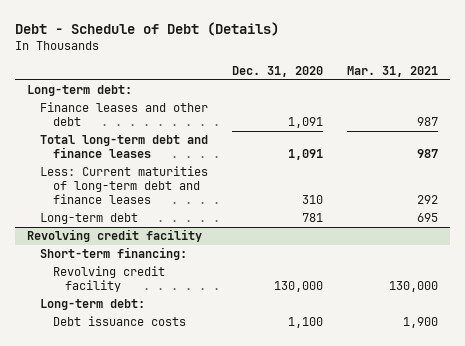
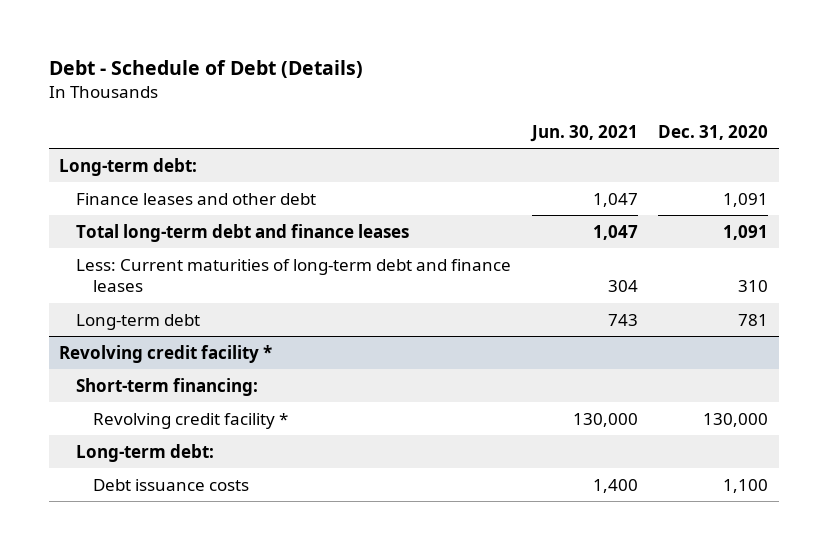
- | Dec. 31, 2020 | Mar. 31, 2021
+ | Jun. 30, 2021 | Dec. 31, 2020
- Revolving credit facility
+ Revolving credit facility *
- Revolving credit facility | 130,000 | 130,000
+ Revolving credit facility * | 130,000 | 130,000

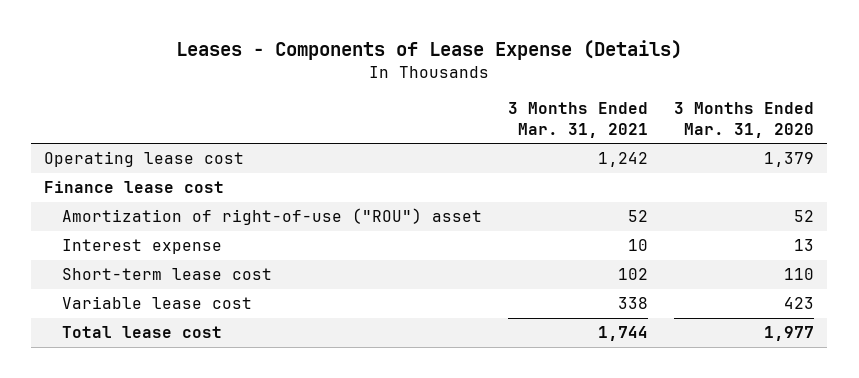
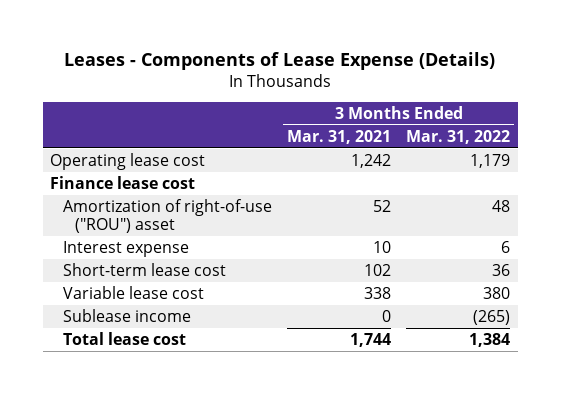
- | 3 Months Ended Mar. 31, 2021 | 3 Months Ended Mar. 31, 2020
+ | 3 Months Ended Mar. 31, 2021 | 3 Months Ended Mar. 31, 2022
+ Sublease income | 0 | (265)

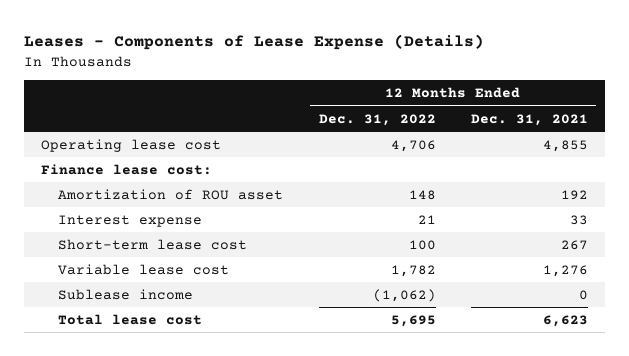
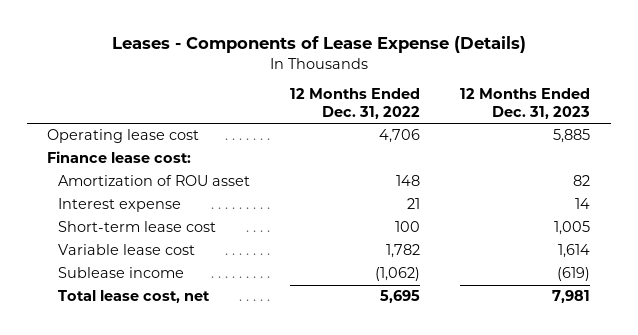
- | 12 Months Ended Dec. 31, 2022 | 12 Months Ended Dec. 31, 2021
+ | 12 Months Ended Dec. 31, 2022 | 12 Months Ended Dec. 31, 2023
- Total lease cost | 5,695 | 6,623
+ Total lease cost, net | 5,695 | 7,981

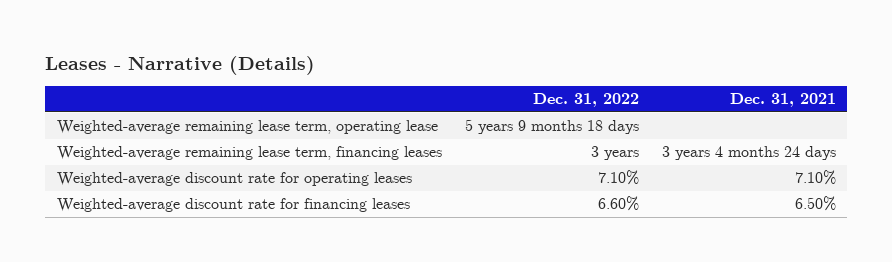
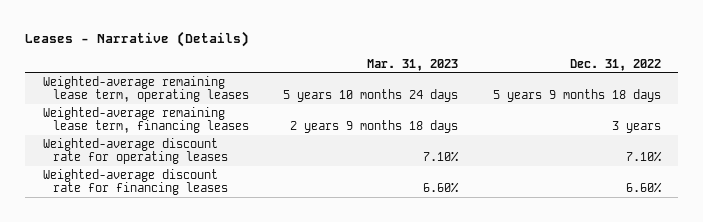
- | Dec. 31, 2022 | Dec. 31, 2021
+ | Mar. 31, 2023 | Dec. 31, 2022
- Weighted-average remaining lease term, operating lease | 5 years 9 months 18 days |
+ Weighted-average remaining lease term, operating leases | 5 years 10 months 24 days | 5 years 9 months 18 days

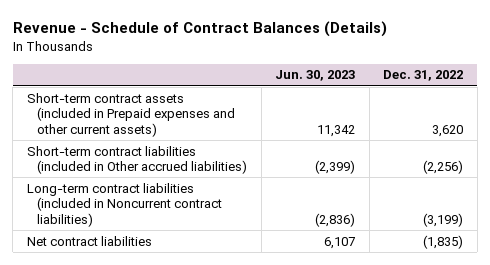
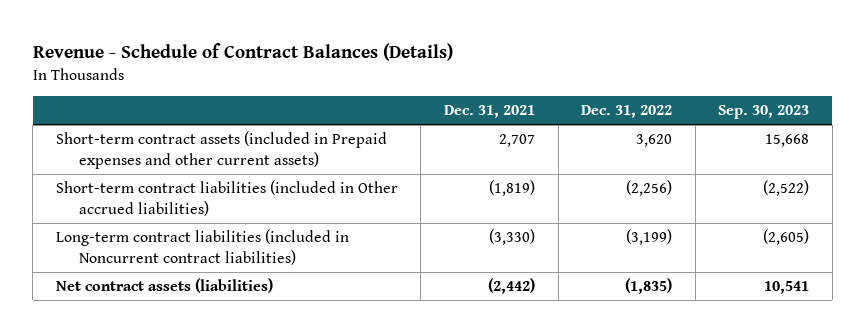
- | Jun. 30, 2023 | Dec. 31, 2022
+ | Dec. 31, 2021 | Dec. 31, 2022 | Sep. 30, 2023
- Net contract liabilities | 6,107 | (1,835)
+ Net contract assets (liabilities) | (2,442) | (1,835) | 10,541

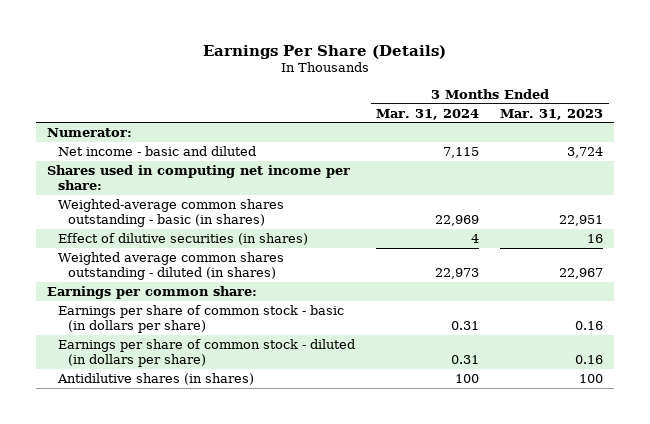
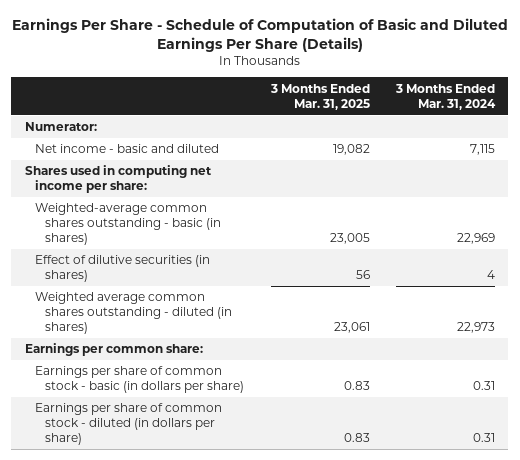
- Earnings Per Share (Details)
+ Earnings Per Share - Schedule of Computation of Basic and Diluted Earnings Per Share (Details)
- | 3 Months Ended Mar. 31, 2024 | 3 Months Ended Mar. 31, 2023
+ | 3 Months Ended Mar. 31, 2025 | 3 Months Ended Mar. 31, 2024
- Antidilutive shares (in shares) | 100 | 100

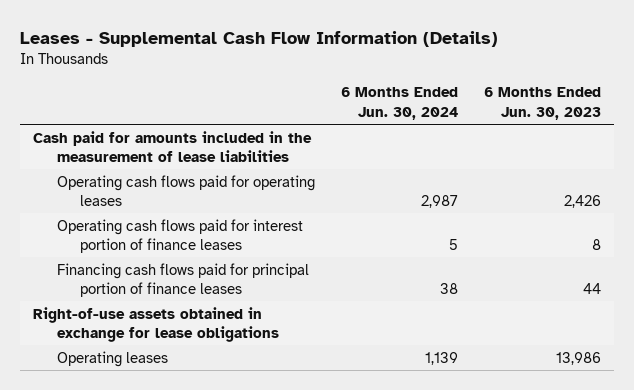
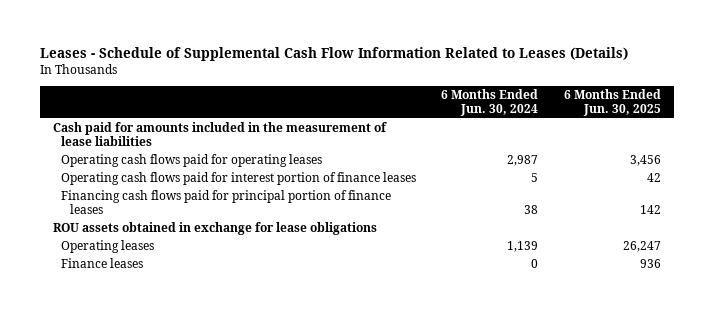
- Leases - Supplemental Cash Flow Information (Details)
+ Leases - Schedule of Supplemental Cash Flow Information Related to Leases (Details)
- | 6 Months Ended Jun. 30, 2024 | 6 Months Ended Jun. 30, 2023
+ | 6 Months Ended Jun. 30, 2024 | 6 Months Ended Jun. 30, 2025
- Right-of-use assets obtained in exchange for lease obligations
+ ROU assets obtained in exchange for lease obligations
+ Finance leases | 0 | 936

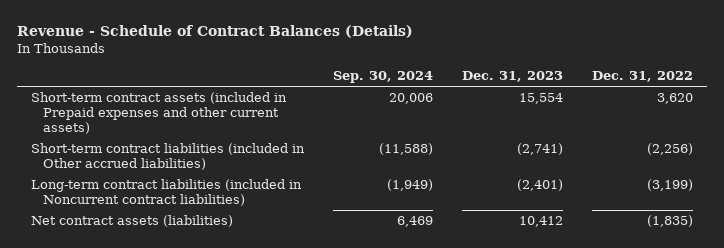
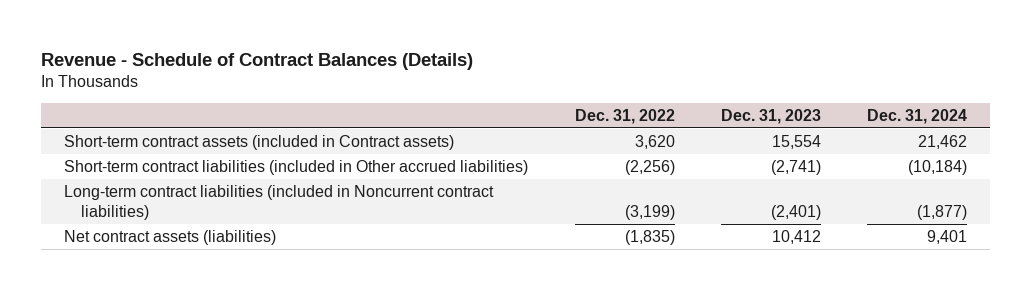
- | Sep. 30, 2024 | Dec. 31, 2023 | Dec. 31, 2022
+ | Dec. 31, 2022 | Dec. 31, 2023 | Dec. 31, 2024
- Short-term contract assets (included in Prepaid expenses and other current assets) | 20,006 | 15,554 | 3,620
+ Short-term contract assets (included in Contract assets) | 3,620 | 15,554 | 21,462

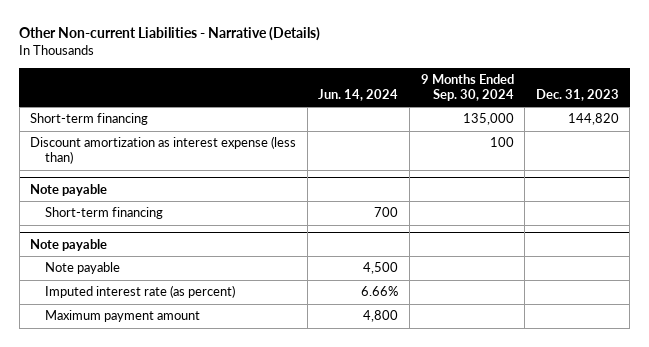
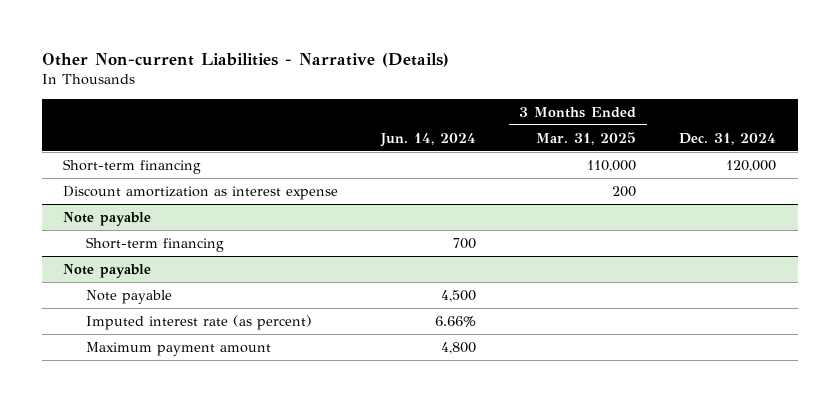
- | Jun. 14, 2024 | 9 Months Ended Sep. 30, 2024 | Dec. 31, 2023
+ | Jun. 14, 2024 | 3 Months Ended Mar. 31, 2025 | Dec. 31, 2024
- Discount amortization as interest expense (less than) | | 100 |
+ Discount amortization as interest expense | | 200 |

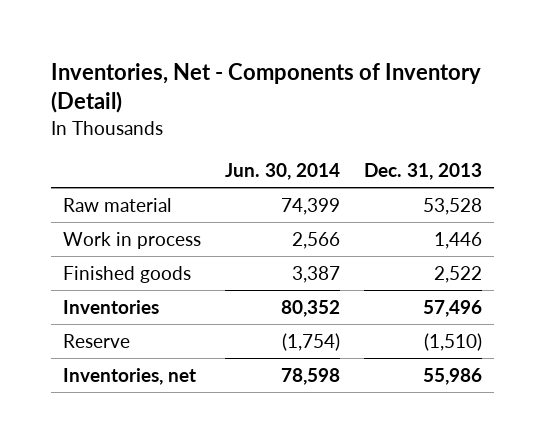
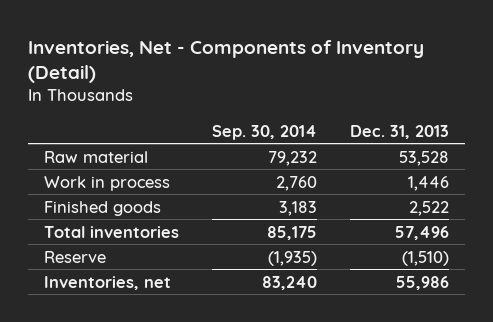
- | Jun. 30, 2014 | Dec. 31, 2013
+ | Sep. 30, 2014 | Dec. 31, 2013
- Inventories | 80,352 | 57,496
+ Total inventories | 85,175 | 57,496

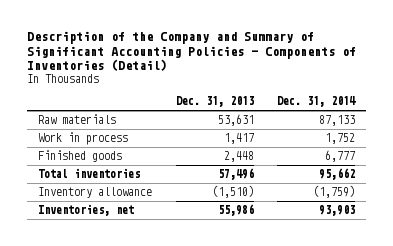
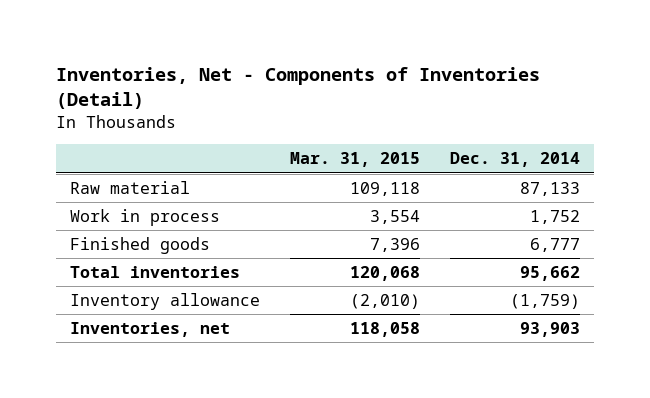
- Description of the Company and Summary of Significant Accounting Policies - Components of Inventories (Detail)
+ Inventories, Net - Components of Inventories (Detail)
- | Dec. 31, 2013 | Dec. 31, 2014
+ | Mar. 31, 2015 | Dec. 31, 2014
- Raw materials | 53,631 | 87,133
+ Raw material | 109,118 | 87,133

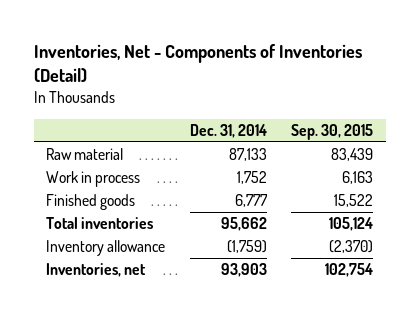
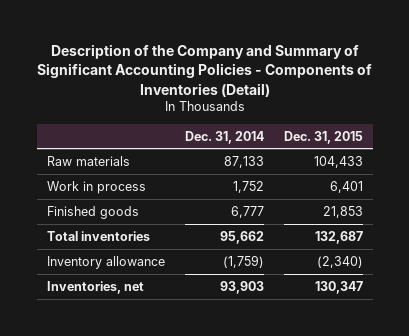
- Inventories, Net - Components of Inventories (Detail)
+ Description of the Company and Summary of Significant Accounting Policies - Components of Inventories (Detail)
- | Dec. 31, 2014 | Sep. 30, 2015
+ | Dec. 31, 2014 | Dec. 31, 2015
- Raw material | 87,133 | 83,439
+ Raw materials | 87,133 | 104,433

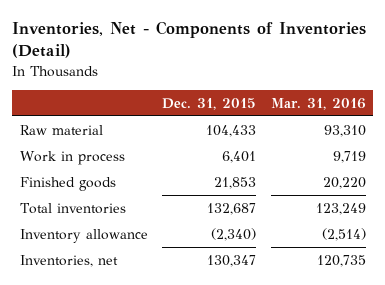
- Description of the Company and Summary of Significant Accounting Policies - Components of Inventories (Detail)
+ Inventories, Net - Components of Inventories (Detail)
- | Dec. 31, 2014 | Dec. 31, 2015
+ | Dec. 31, 2015 | Mar. 31, 2016
- Raw materials | 87,133 | 104,433
+ Raw material | 104,433 | 93,310

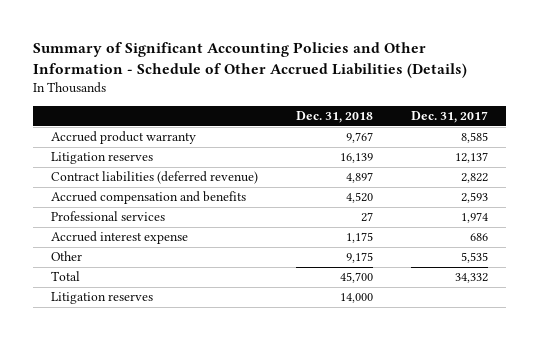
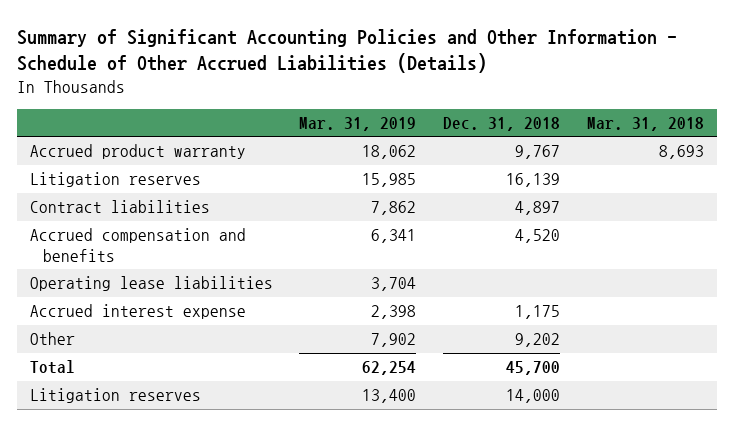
- | Dec. 31, 2018 | Dec. 31, 2017
+ | Mar. 31, 2019 | Dec. 31, 2018 | Mar. 31, 2018
- Contract liabilities (deferred revenue) | 4,897 | 2,822
+ Contract liabilities | 7,862 | 4,897 |
- Professional services | 27 | 1,974
+ Operating lease liabilities | 3,704 | |
- Other | 9,175 | 5,535
+ Other | 7,902 | 9,202 |

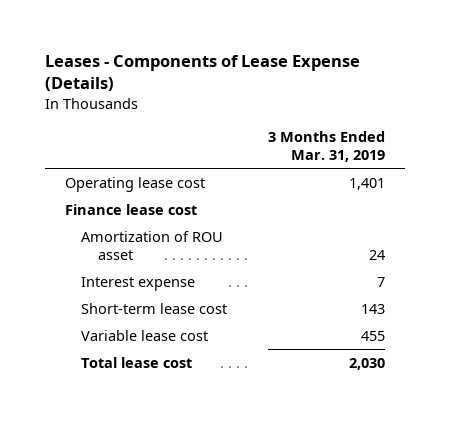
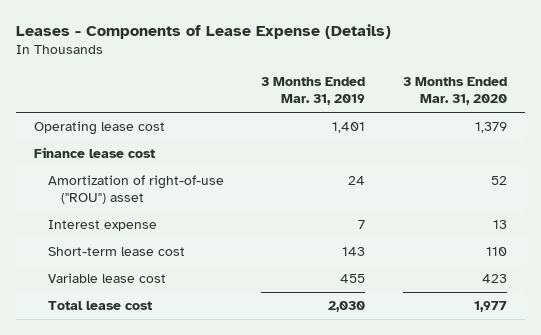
- | 3 Months Ended Mar. 31, 2019
+ | 3 Months Ended Mar. 31, 2019 | 3 Months Ended Mar. 31, 2020
- Amortization of ROU asset | 24
+ Amortization of right-of-use ("ROU") asset | 24 | 52

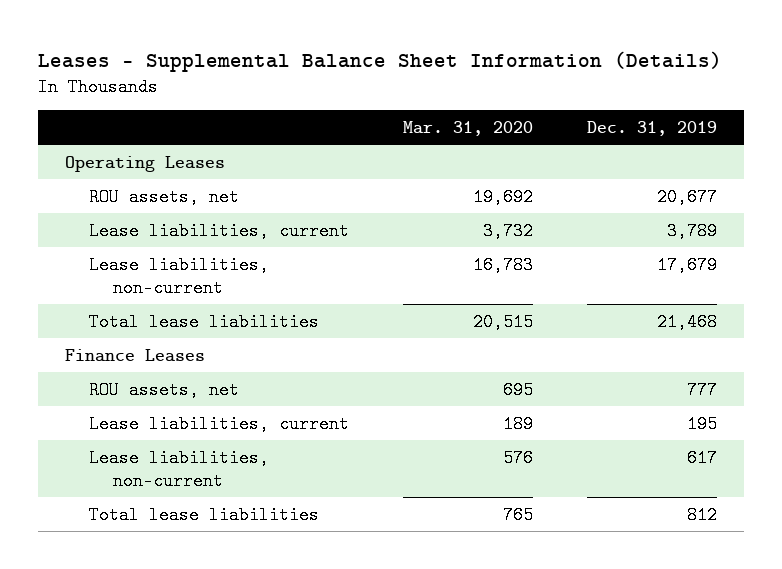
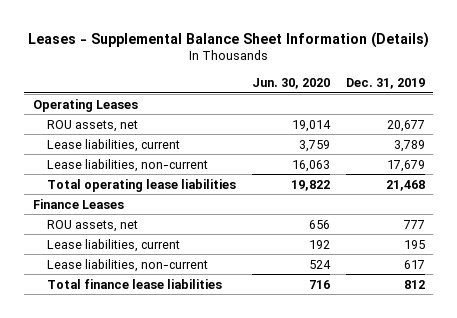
- | Mar. 31, 2020 | Dec. 31, 2019
+ | Jun. 30, 2020 | Dec. 31, 2019
- Total lease liabilities | 20,515 | 21,468
+ Total operating lease liabilities | 19,822 | 21,468
- Total lease liabilities | 765 | 812
+ Total finance lease liabilities | 716 | 812

